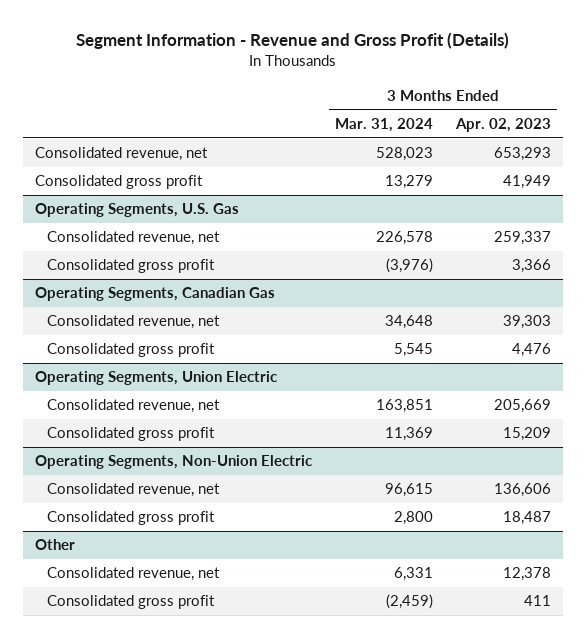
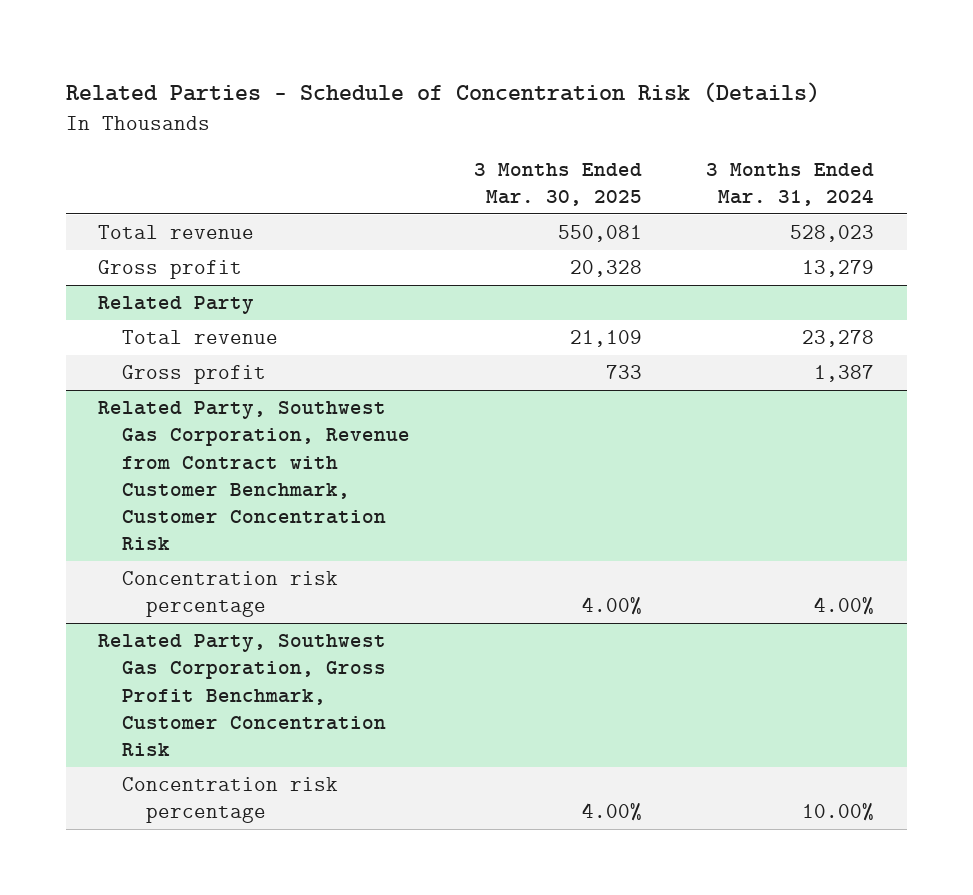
- Segment Information - Revenue and Gross Profit (Details)
+ Related Parties - Schedule of Concentration Risk (Details)
- | 3 Months Ended Mar. 31, 2024 | 3 Months Ended Apr. 02, 2023
+ | 3 Months Ended Mar. 30, 2025 | 3 Months Ended Mar. 31, 2024
- Consolidated revenue, net | 528,023 | 653,293
- Consolidated gross profit | 13,279 | 41,949
- Operating Segments, U.S. Gas
- Consolidated revenue, net | 226,578 | 259,337
- Consolidated gross profit | (3,976) | 3,366
- Operating Segments, Canadian Gas
- Consolidated revenue, net | 34,648 | 39,303
- Consolidated gross profit | 5,545 | 4,476
- Operating Segments, Union Electric
- Consolidated revenue, net | 163,851 | 205,669
- Consolidated gross profit | 11,369 | 15,209
- Operating Segments, Non-Union Electric
- Consolidated revenue, net | 96,615 | 136,606
- Consolidated gross profit | 2,800 | 18,487
- Other
- Consolidated revenue, net | 6,331 | 12,378
- Consolidated gross profit | (2,459) | 411
+ Total revenue | 550,081 | 528,023
+ Gross profit | 20,328 | 13,279
+ Related Party
+ Total revenue | 21,109 | 23,278
+ Gross profit | 733 | 1,387
+ Related Party, Southwest Gas Corporation, Revenue from Contract with Customer Benchmark, Customer Concentration Risk
+ Concentration risk percentage | 4.00% | 4.00%
+ Related Party, Southwest Gas Corporation, Gross Profit Benchmark, Customer Concentration Risk
+ Concentration risk percentage | 4.00% | 10.00%

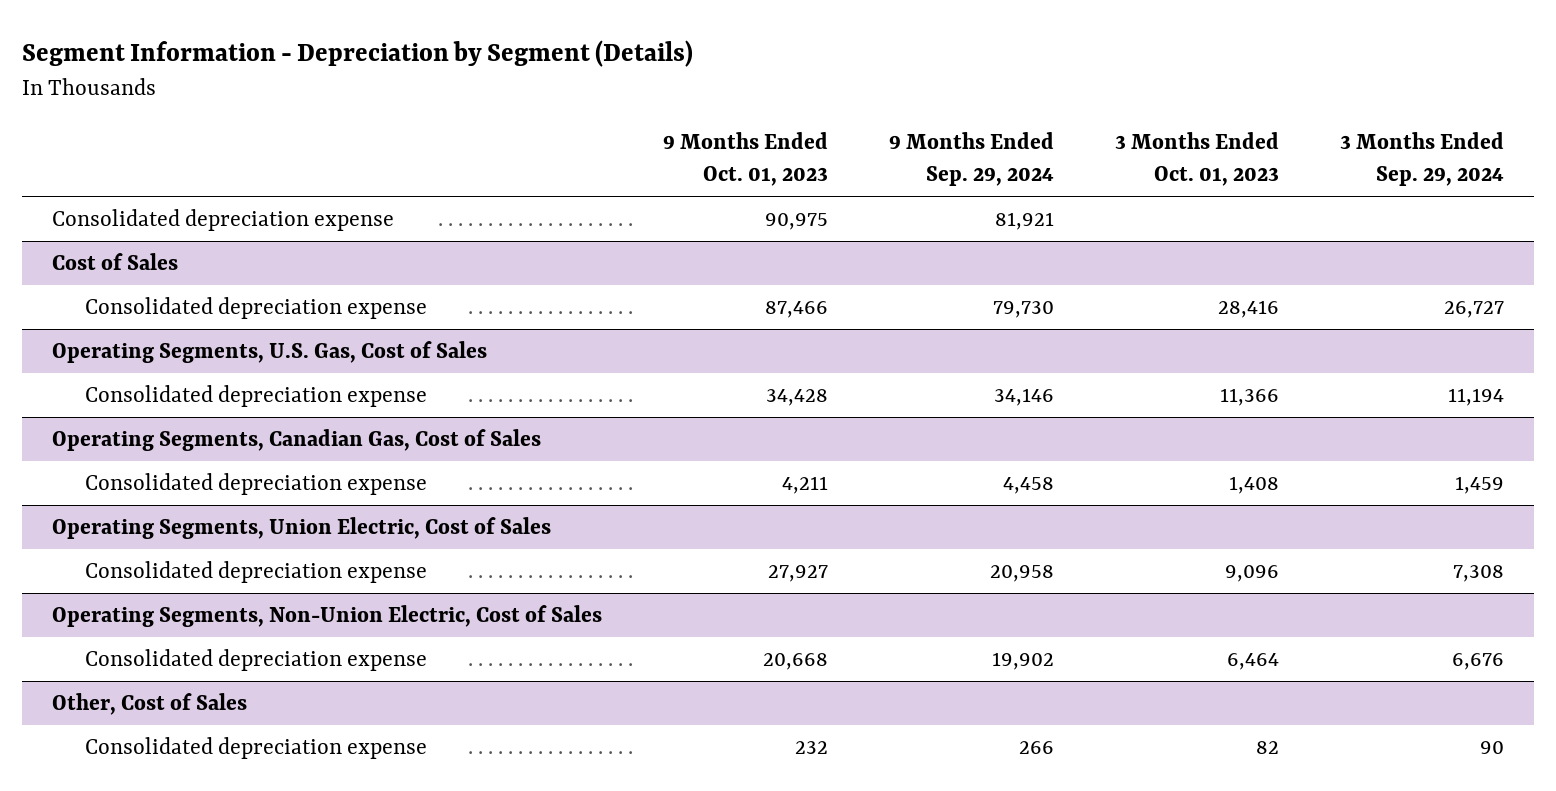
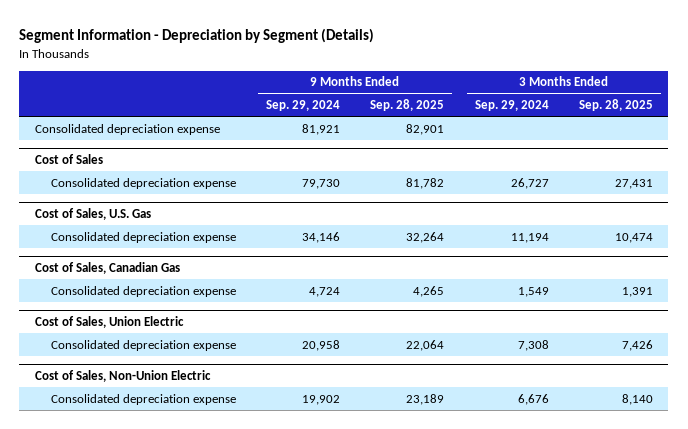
- | 9 Months Ended Oct. 01, 2023 | 9 Months Ended Sep. 29, 2024 | 3 Months Ended Oct. 01, 2023 | 3 Months Ended Sep. 29, 2024
+ | 9 Months Ended Sep. 29, 2024 | 9 Months Ended Sep. 28, 2025 | 3 Months Ended Sep. 29, 2024 | 3 Months Ended Sep. 28, 2025
- Operating Segments, U.S. Gas, Cost of Sales
+ Cost of Sales, U.S. Gas
- Operating Segments, Canadian Gas, Cost of Sales
- Consolidated depreciation expense | 4,211 | 4,458 | 1,408 | 1,459
- Operating Segments, Union Electric, Cost of Sales
+ Cost of Sales, Canadian Gas
+ Consolidated depreciation expense | 4,724 | 4,265 | 1,549 | 1,391
+ Cost of Sales, Union Electric
- Operating Segments, Non-Union Electric, Cost of Sales
+ Cost of Sales, Non-Union Electric
- Other, Cost of Sales
- Consolidated depreciation expense | 232 | 266 | 82 | 90

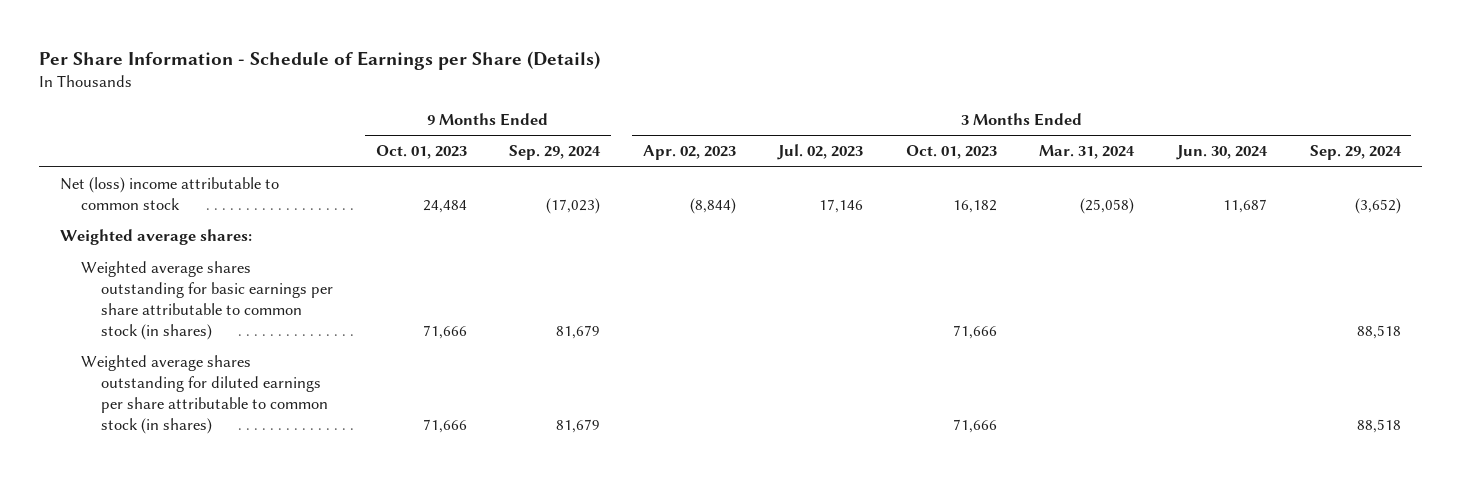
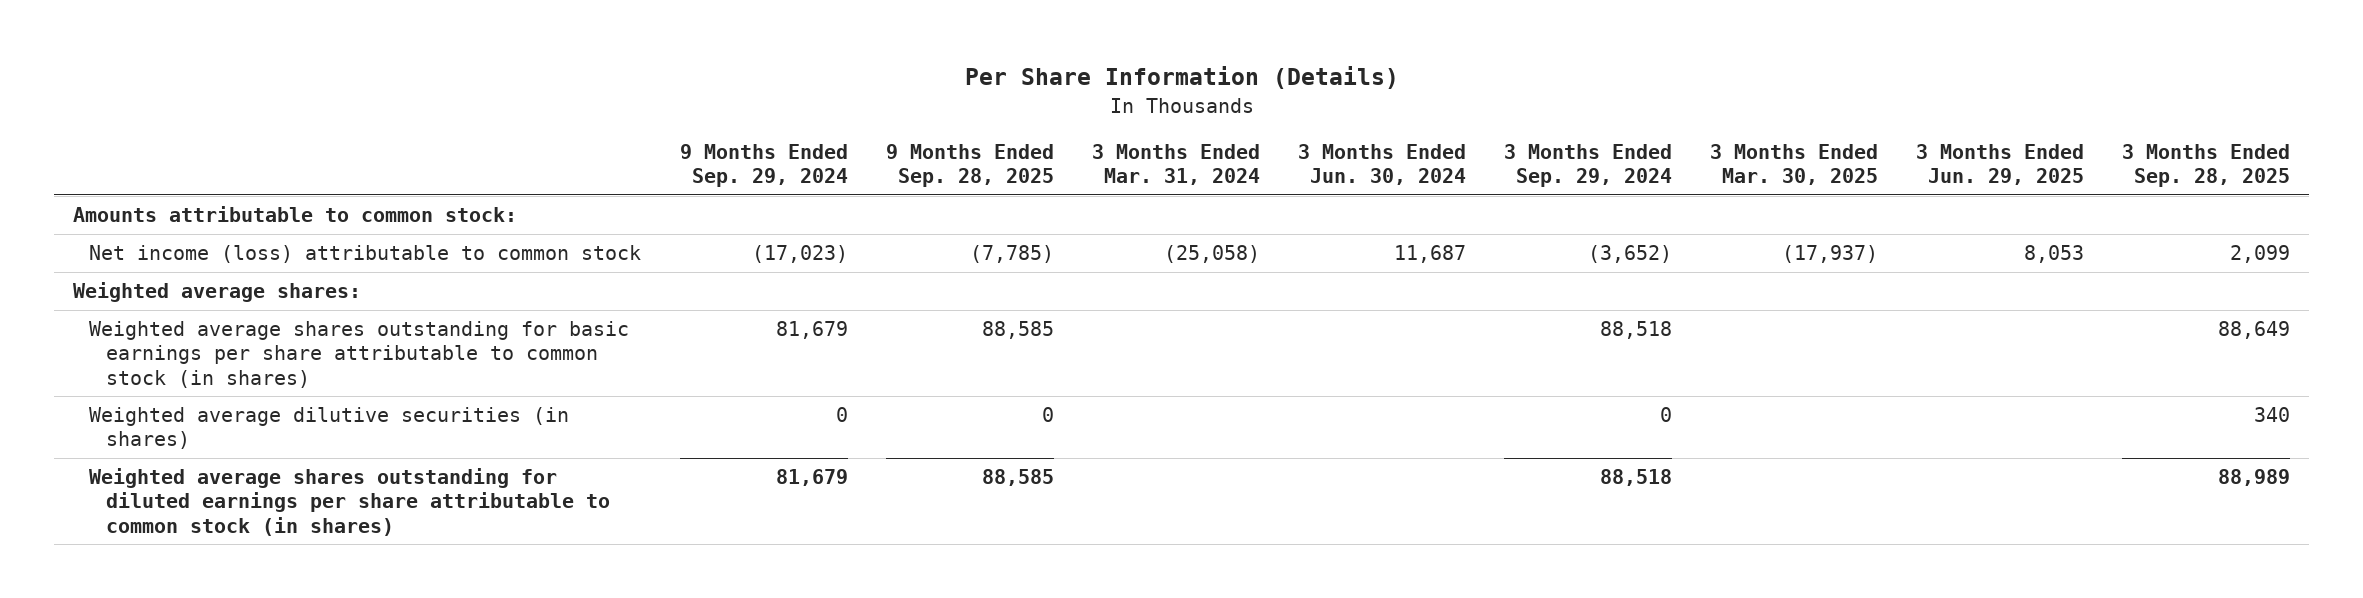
- Per Share Information - Schedule of Earnings per Share (Details)
+ Per Share Information (Details)
- | 9 Months Ended Oct. 01, 2023 | 9 Months Ended Sep. 29, 2024 | 3 Months Ended Apr. 02, 2023 | 3 Months Ended Jul. 02, 2023 | 3 Months Ended Oct. 01, 2023 | 3 Months Ended Mar. 31, 2024 | 3 Months Ended Jun. 30, 2024 | 3 Months Ended Sep. 29, 2024
+ | 9 Months Ended Sep. 29, 2024 | 9 Months Ended Sep. 28, 2025 | 3 Months Ended Mar. 31, 2024 | 3 Months Ended Jun. 30, 2024 | 3 Months Ended Sep. 29, 2024 | 3 Months Ended Mar. 30, 2025 | 3 Months Ended Jun. 29, 2025 | 3 Months Ended Sep. 28, 2025
- Net (loss) income attributable to common stock | 24,484 | (17,023) | (8,844) | 17,146 | 16,182 | (25,058) | 11,687 | (3,652)
+ Amounts attributable to common stock:
+ Net income (loss) attributable to common stock | (17,023) | (7,785) | (25,058) | 11,687 | (3,652) | (17,937) | 8,053 | 2,099
+ Weighted average dilutive securities (in shares) | 0 | 0 | | | 0 | | | 340

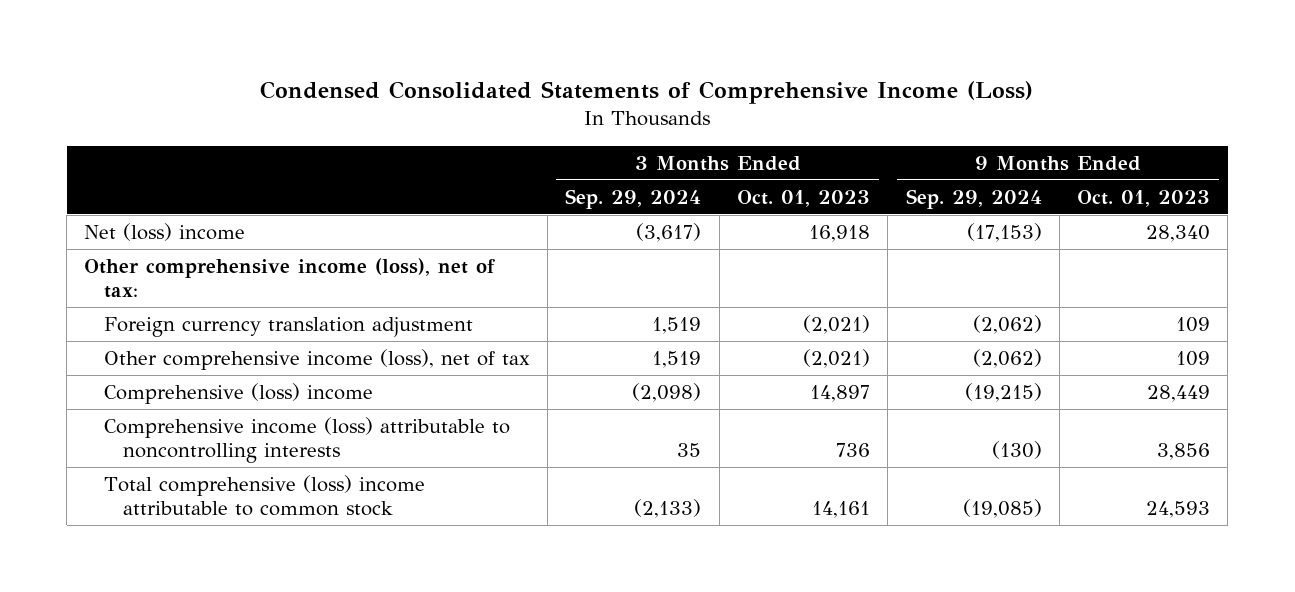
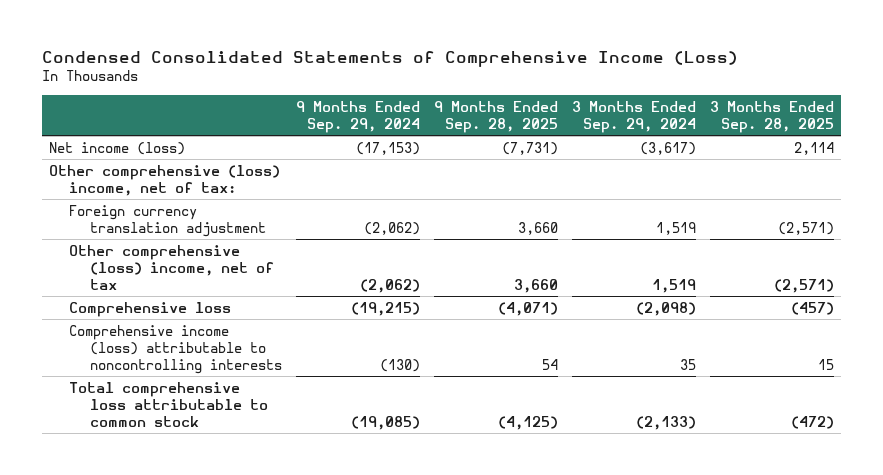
- | 3 Months Ended Sep. 29, 2024 | 3 Months Ended Oct. 01, 2023 | 9 Months Ended Sep. 29, 2024 | 9 Months Ended Oct. 01, 2023
+ | 9 Months Ended Sep. 29, 2024 | 9 Months Ended Sep. 28, 2025 | 3 Months Ended Sep. 29, 2024 | 3 Months Ended Sep. 28, 2025
- Net (loss) income | (3,617) | 16,918 | (17,153) | 28,340
- Other comprehensive income (loss), net of tax:
+ Net income (loss) | (17,153) | (7,731) | (3,617) | 2,114
+ Other comprehensive (loss) income, net of tax:
- Other comprehensive income (loss), net of tax | 1,519 | (2,021) | (2,062) | 109
- Comprehensive (loss) income | (2,098) | 14,897 | (19,215) | 28,449
+ Other comprehensive (loss) income, net of tax | (2,062) | 3,660 | 1,519 | (2,571)
+ Comprehensive loss | (19,215) | (4,071) | (2,098) | (457)
- Total comprehensive (loss) income attributable to common stock | (2,133) | 14,161 | (19,085) | 24,593
+ Total comprehensive loss attributable to common stock | (19,085) | (4,125) | (2,133) | (472)

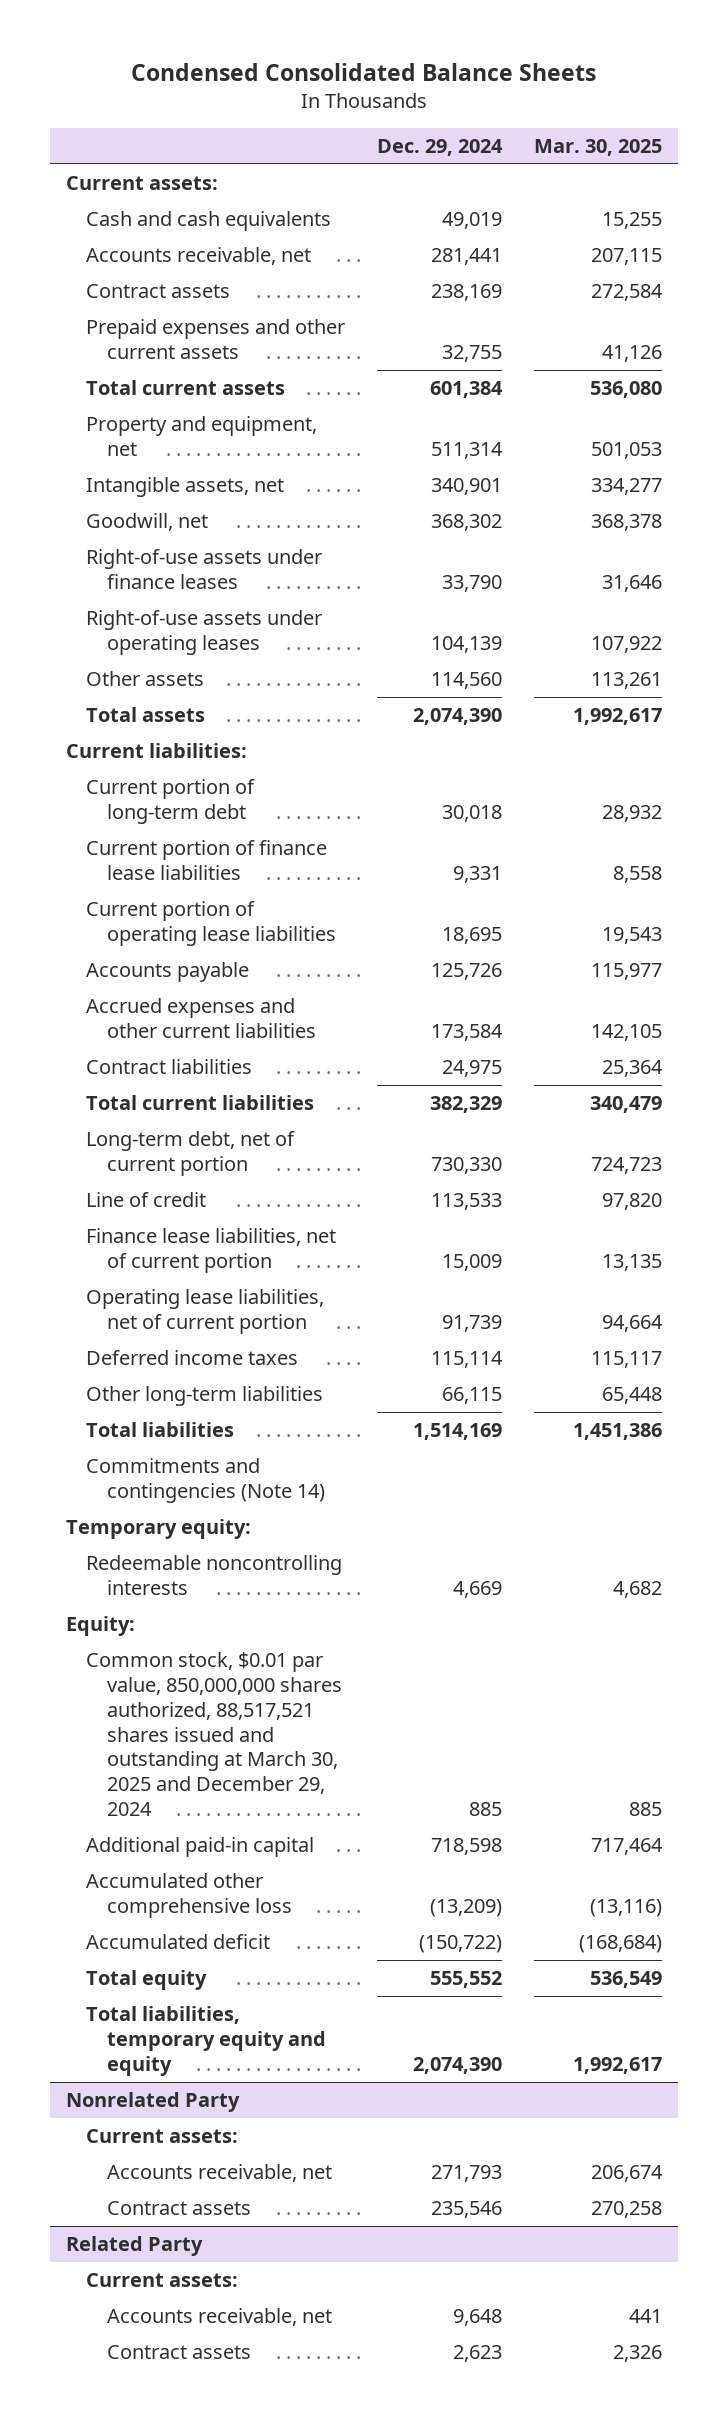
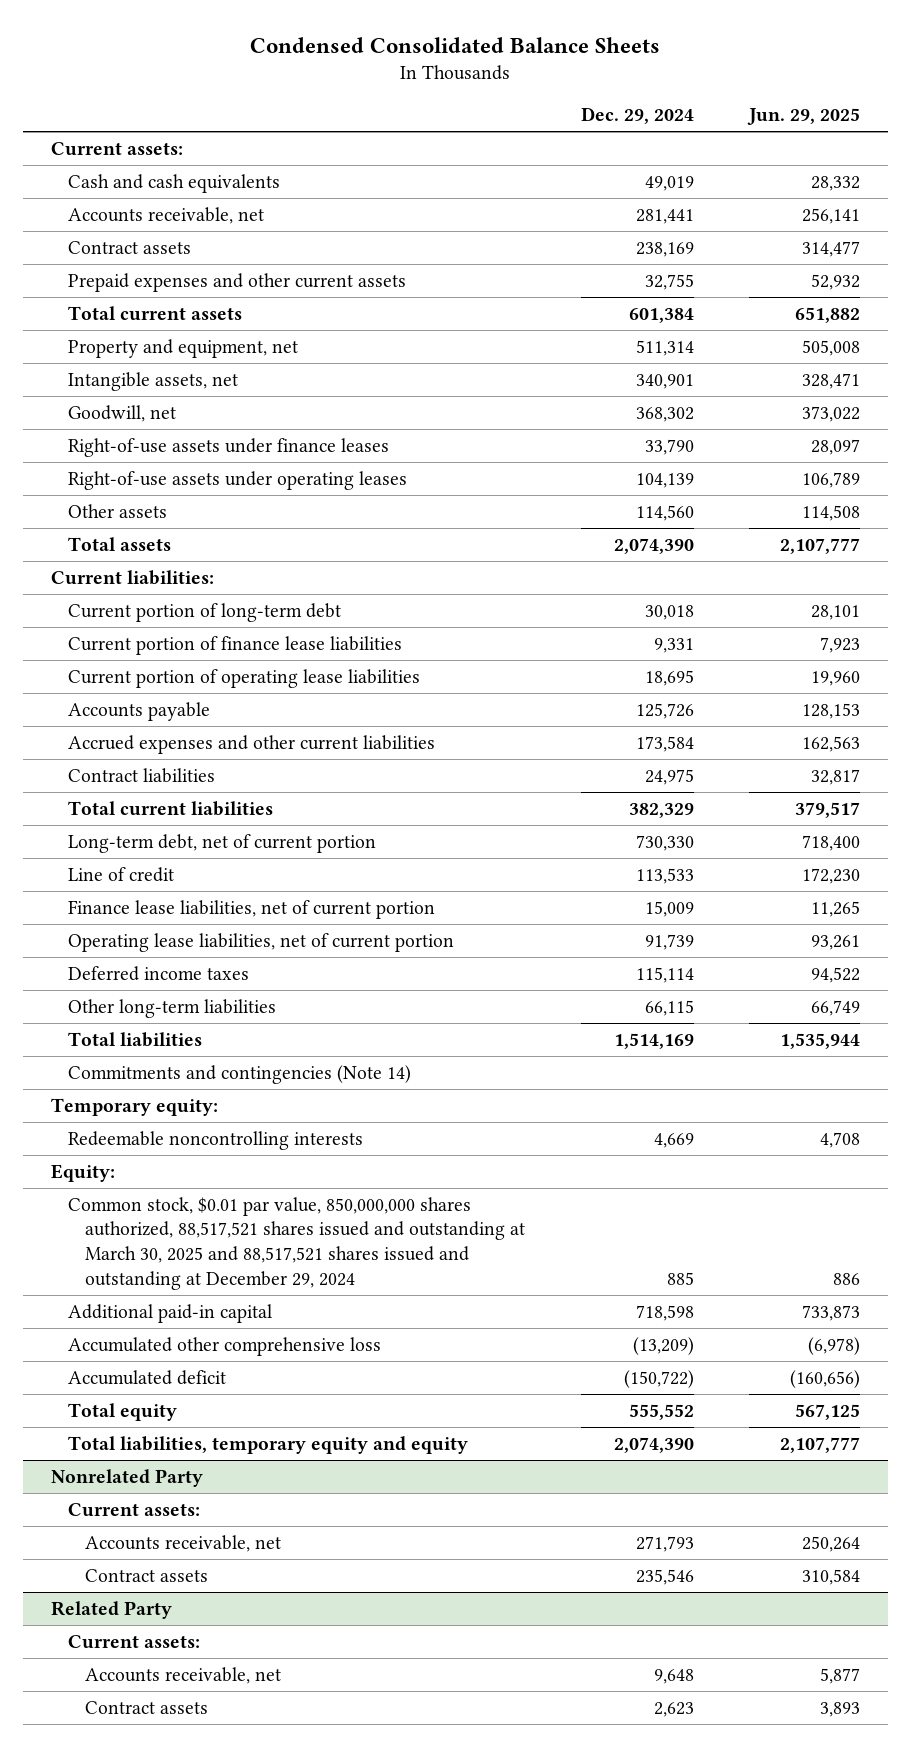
- | Dec. 29, 2024 | Mar. 30, 2025
+ | Dec. 29, 2024 | Jun. 29, 2025
- Common stock, $0.01 par value, 850,000,000 shares authorized, 88,517,521 shares issued and outstanding at March 30, 2025 and December 29, 2024 | 885 | 885
+ Common stock, $0.01 par value, 850,000,000 shares authorized, 88,517,521 shares issued and outstanding at March 30, 2025 and 88,517,521 shares issued and outstanding at December 29, 2024 | 885 | 886

